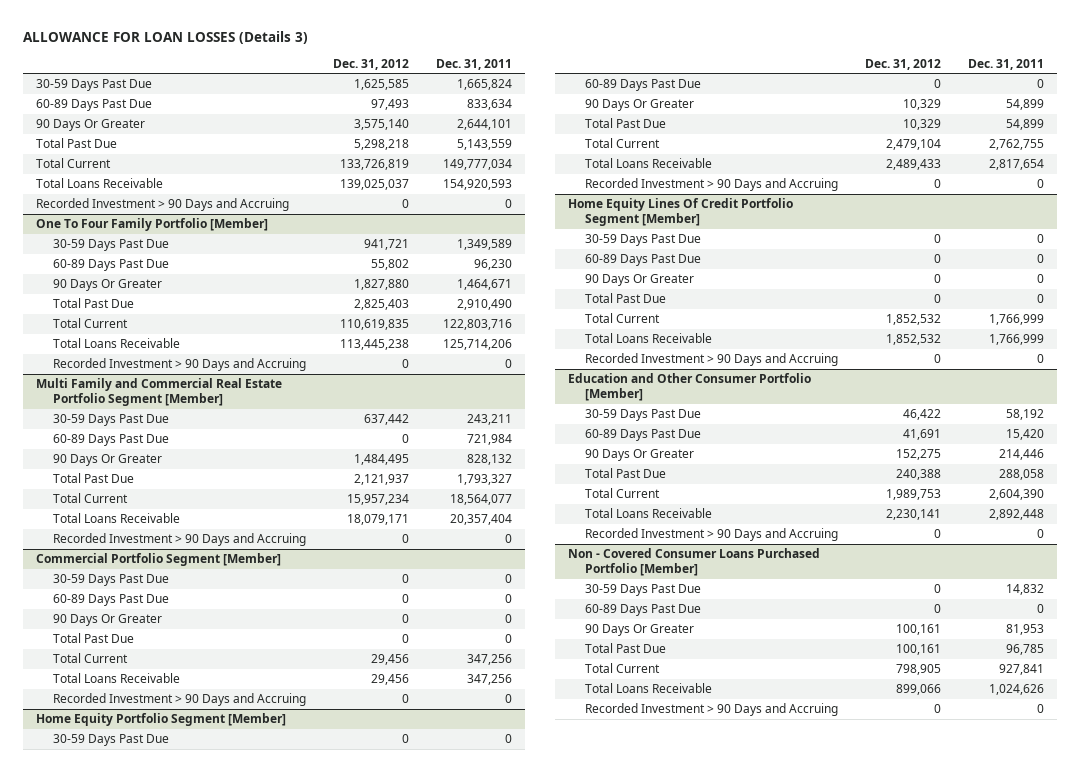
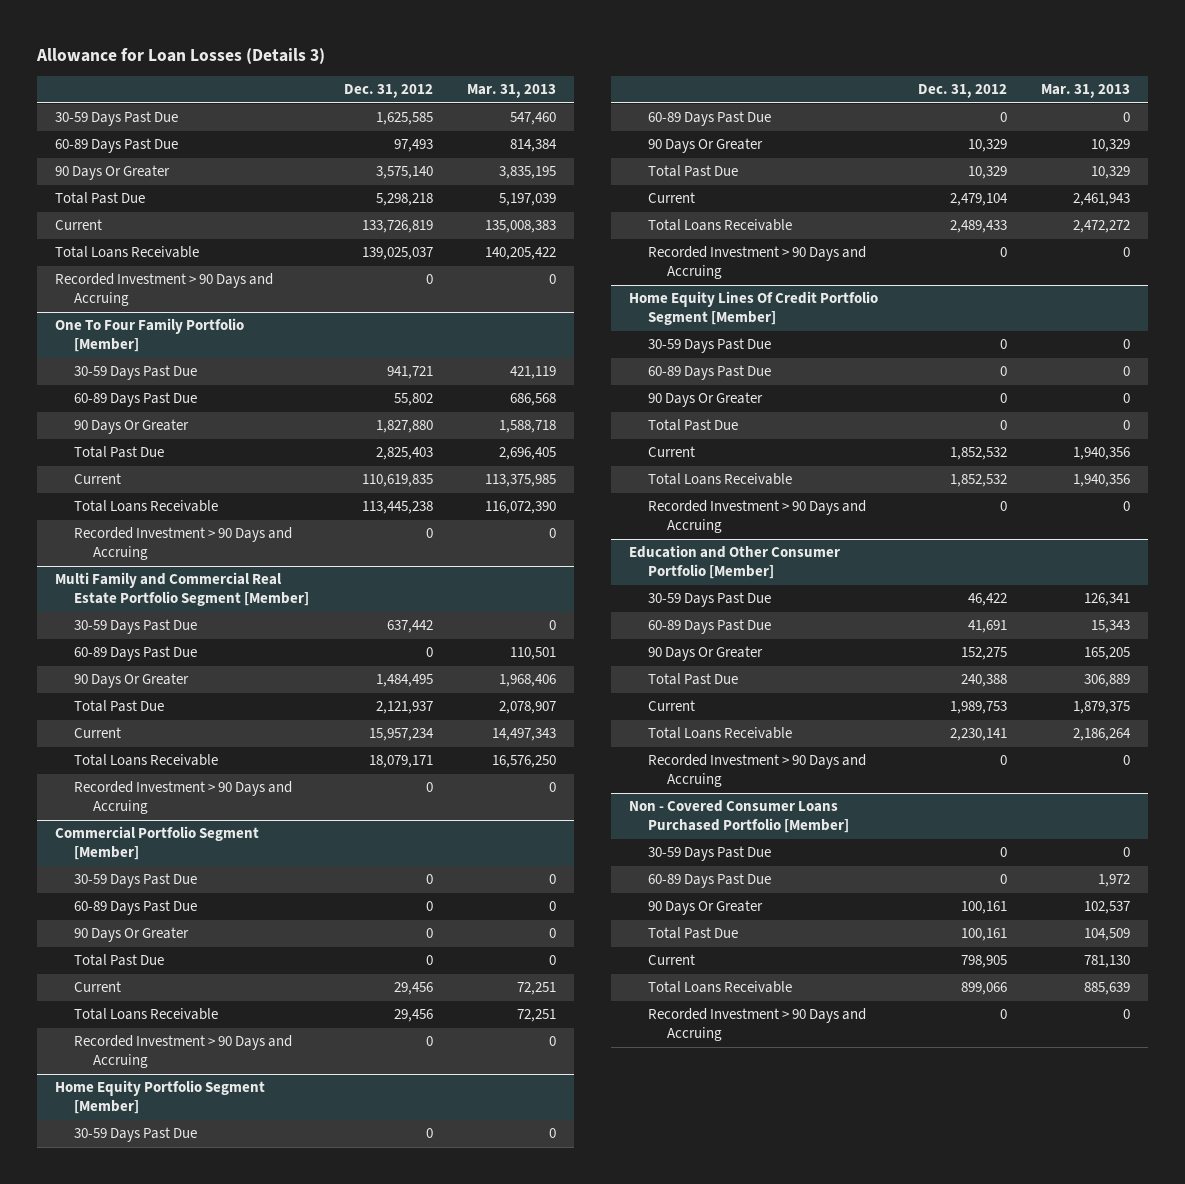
- ALLOWANCE FOR LOAN LOSSES (Details 3)
+ Allowance for Loan Losses (Details 3)
- | Dec. 31, 2012 | Dec. 31, 2011
+ | Dec. 31, 2012 | Mar. 31, 2013
- Total Current | 133,726,819 | 149,777,034
+ Current | 133,726,819 | 135,008,383
@ One To Four Family Portfolio [Member]
- Total Current | 110,619,835 | 122,803,716
+ Current | 110,619,835 | 113,375,985
@ Multi Family and Commercial Real Estate Portfolio Segment [Member]
- Total Current | 15,957,234 | 18,564,077
+ Current | 15,957,234 | 14,497,343
@ Commercial Portfolio Segment [Member]
- Total Current | 29,456 | 347,256
+ Current | 29,456 | 72,251
@ Home Equity Portfolio Segment [Member]
- Total Current | 2,479,104 | 2,762,755
+ Current | 2,479,104 | 2,461,943
@ Home Equity Lines Of Credit Portfolio Segment [Member]
- Total Current | 1,852,532 | 1,766,999
+ Current | 1,852,532 | 1,940,356
@ Education and Other Consumer Portfolio [Member]
- Total Current | 1,989,753 | 2,604,390
+ Current | 1,989,753 | 1,879,375
@ Non - Covered Consumer Loans Purchased Portfolio [Member]
- Total Current | 798,905 | 927,841
+ Current | 798,905 | 781,130

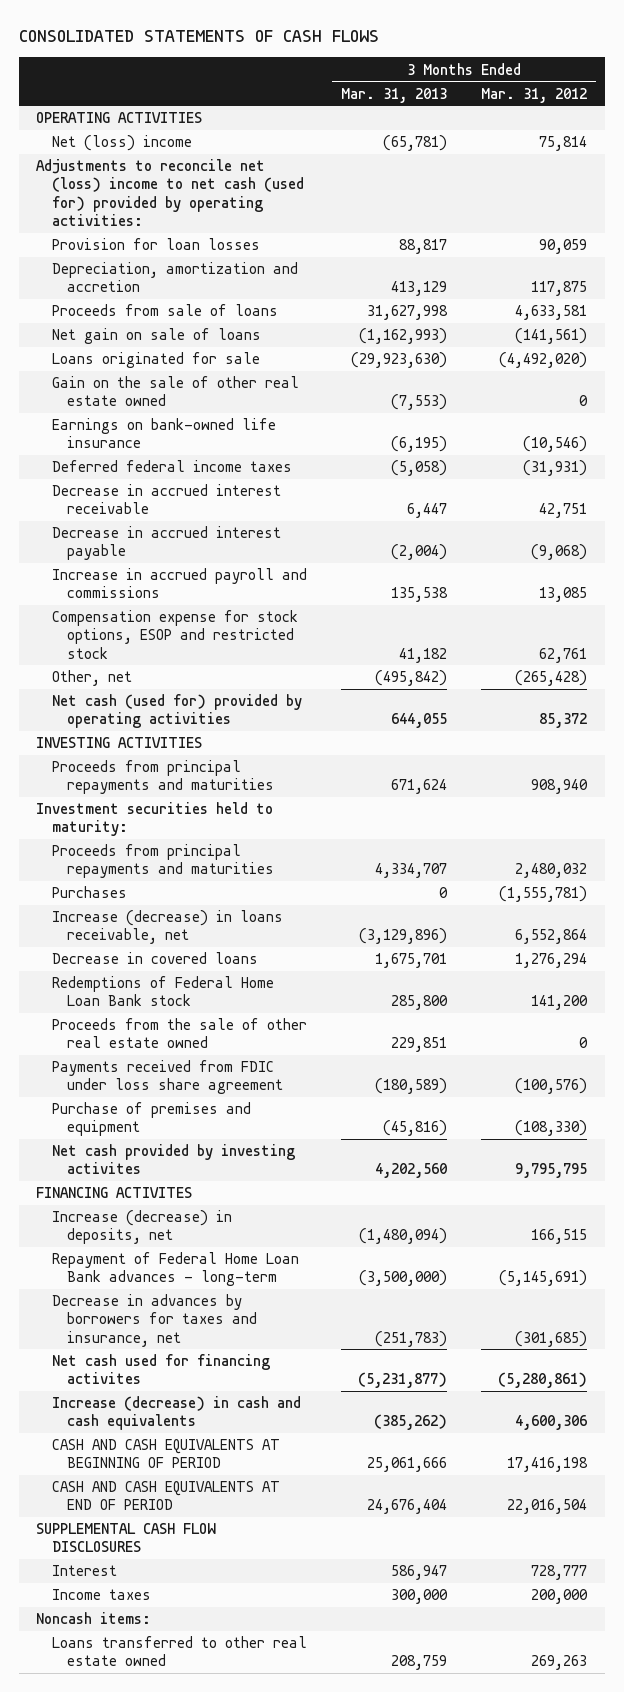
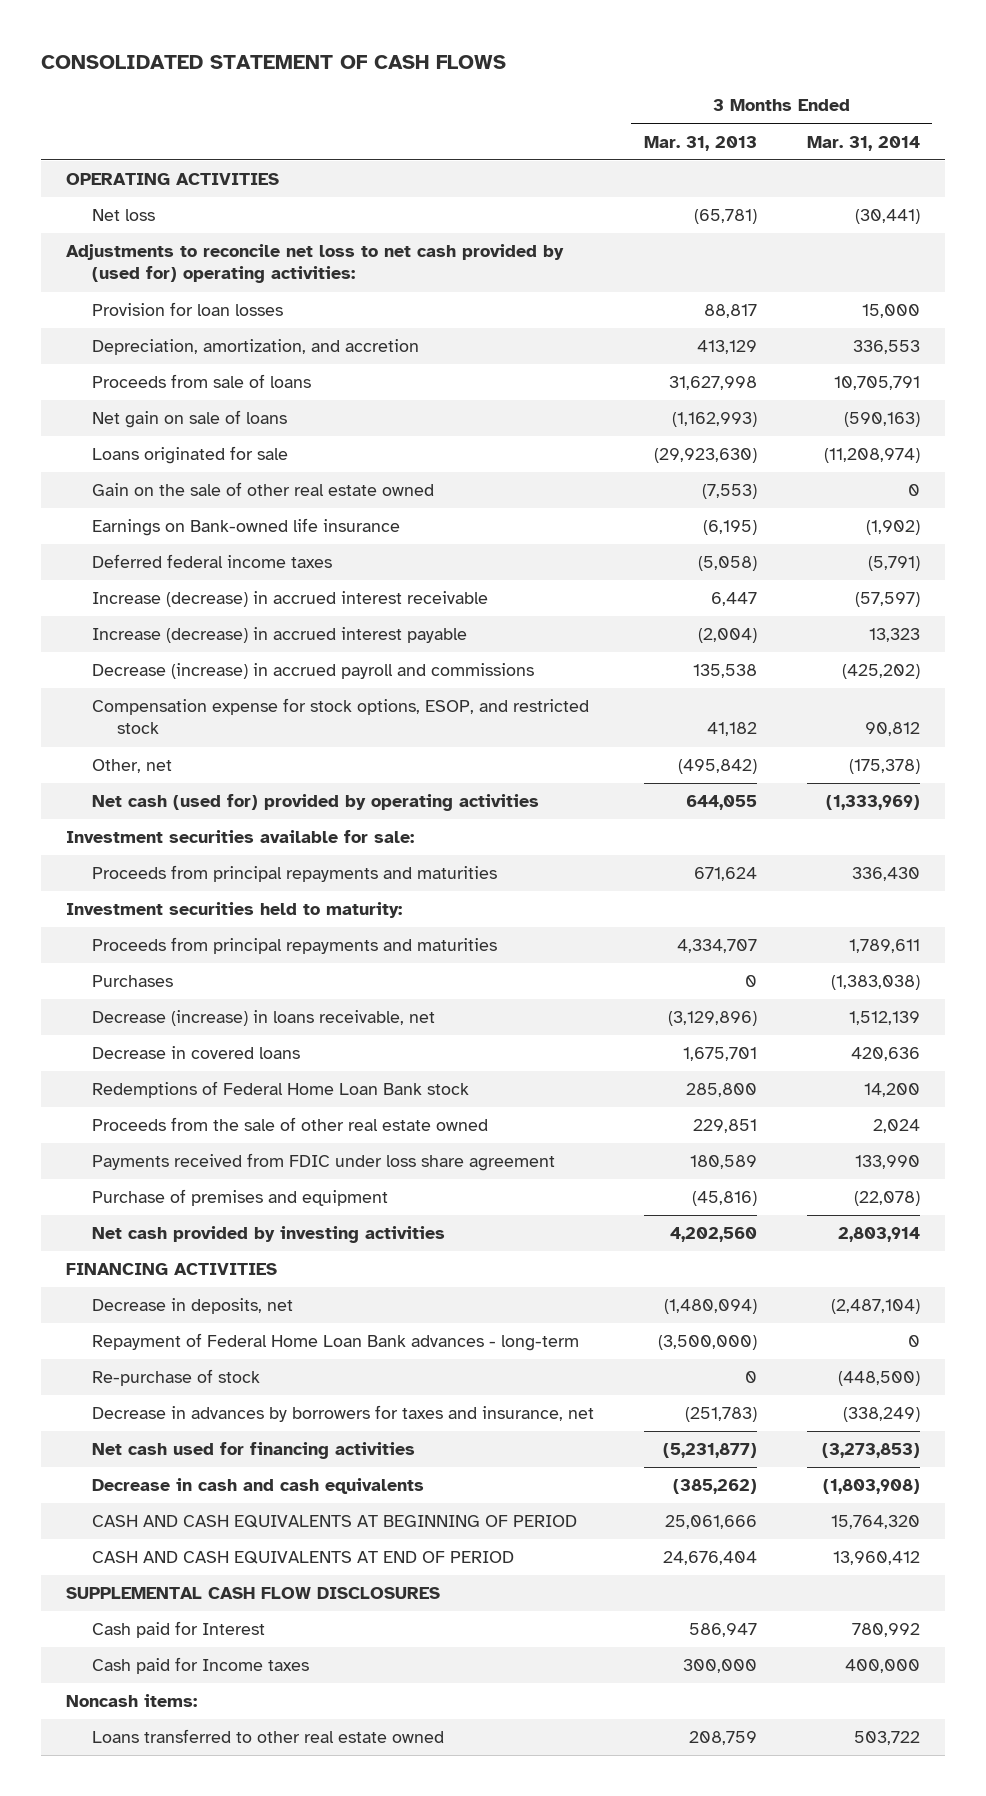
- CONSOLIDATED STATEMENTS OF CASH FLOWS
+ CONSOLIDATED STATEMENT OF CASH FLOWS
- | 3 Months Ended Mar. 31, 2013 | 3 Months Ended Mar. 31, 2012
+ | 3 Months Ended Mar. 31, 2013 | 3 Months Ended Mar. 31, 2014
- Net (loss) income | (65,781) | 75,814
- Adjustments to reconcile net (loss) income to net cash (used for) provided by operating activities:
+ Net loss | (65,781) | (30,441)
+ Adjustments to reconcile net loss to net cash provided by (used for) operating activities:
- Depreciation, amortization and accretion | 413,129 | 117,875
+ Depreciation, amortization, and accretion | 413,129 | 336,553
- Earnings on bank-owned life insurance | (6,195) | (10,546)
+ Earnings on Bank-owned life insurance | (6,195) | (1,902)
- Decrease in accrued interest receivable | 6,447 | 42,751
- Decrease in accrued interest payable | (2,004) | (9,068)
- Increase in accrued payroll and commissions | 135,538 | 13,085
- Compensation expense for stock options, ESOP and restricted stock | 41,182 | 62,761
+ Increase (decrease) in accrued interest receivable | 6,447 | (57,597)
+ Increase (decrease) in accrued interest payable | (2,004) | 13,323
+ Decrease (increase) in accrued payroll and commissions | 135,538 | (425,202)
+ Compensation expense for stock options, ESOP, and restricted stock | 41,182 | 90,812
- INVESTING ACTIVITIES
+ Investment securities available for sale:
- Increase (decrease) in loans receivable, net | (3,129,896) | 6,552,864
+ Decrease (increase) in loans receivable, net | (3,129,896) | 1,512,139
- Payments received from FDIC under loss share agreement | (180,589) | (100,576)
+ Payments received from FDIC under loss share agreement | 180,589 | 133,990
- Net cash provided by investing activites | 4,202,560 | 9,795,795
- FINANCING ACTIVITES
- Increase (decrease) in deposits, net | (1,480,094) | 166,515
+ Net cash provided by investing activities | 4,202,560 | 2,803,914
+ FINANCING ACTIVITIES
+ Decrease in deposits, net | (1,480,094) | (2,487,104)
+ Re-purchase of stock | 0 | (448,500)
- Net cash used for financing activites | (5,231,877) | (5,280,861)
- Increase (decrease) in cash and cash equivalents | (385,262) | 4,600,306
+ Net cash used for financing activities | (5,231,877) | (3,273,853)
+ Decrease in cash and cash equivalents | (385,262) | (1,803,908)
- Interest | 586,947 | 728,777
- Income taxes | 300,000 | 200,000
+ Cash paid for Interest | 586,947 | 780,992
+ Cash paid for Income taxes | 300,000 | 400,000

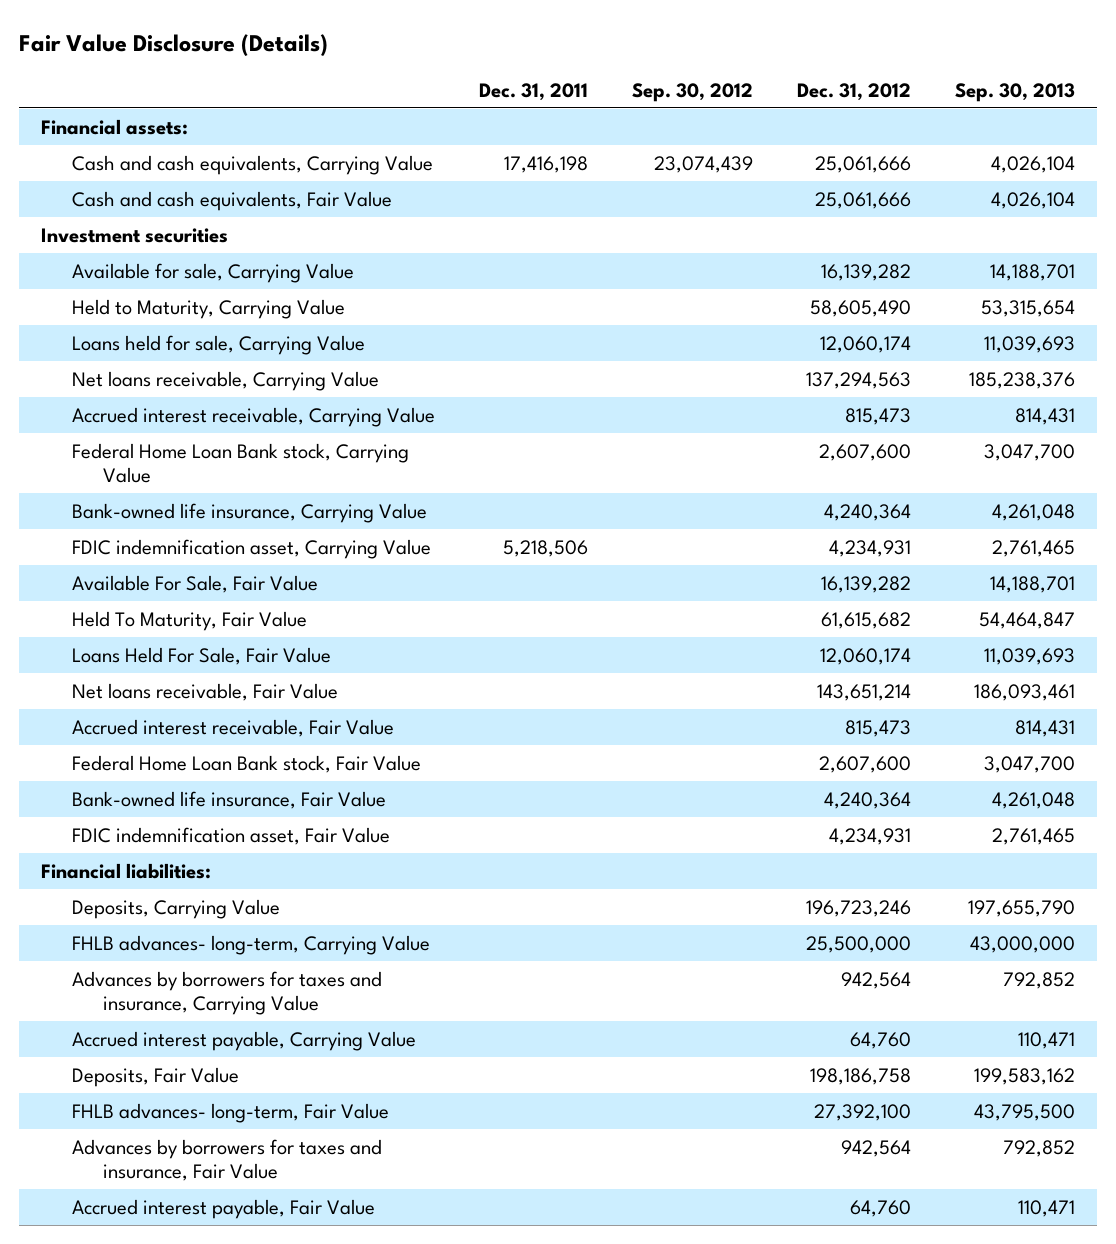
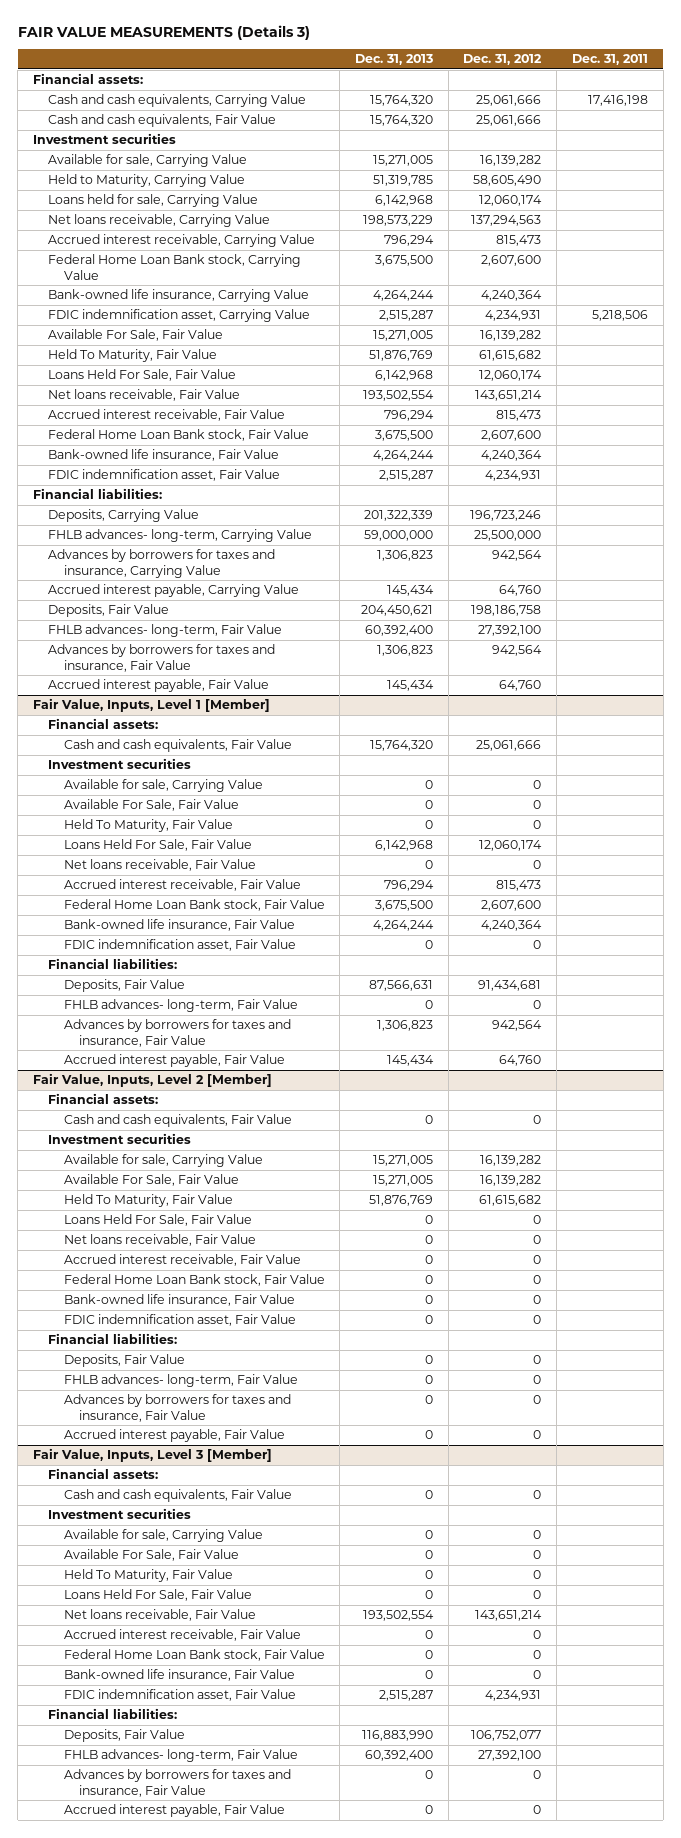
- Fair Value Disclosure (Details)
+ FAIR VALUE MEASUREMENTS (Details 3)
- | Dec. 31, 2011 | Sep. 30, 2012 | Dec. 31, 2012 | Sep. 30, 2013
+ | Dec. 31, 2013 | Dec. 31, 2012 | Dec. 31, 2011
+ Fair Value, Inputs, Level 1 [Member]
+ Financial assets:
+ Cash and cash equivalents, Fair Value | 15,764,320 | 25,061,666 |
+ Investment securities
+ Available for sale, Carrying Value | 0 | 0 |
+ Available For Sale, Fair Value | 0 | 0 |
+ Held To Maturity, Fair Value | 0 | 0 |
+ Loans Held For Sale, Fair Value | 6,142,968 | 12,060,174 |
+ Net loans receivable, Fair Value | 0 | 0 |
+ Accrued interest receivable, Fair Value | 796,294 | 815,473 |
+ Federal Home Loan Bank stock, Fair Value | 3,675,500 | 2,607,600 |
+ Bank-owned life insurance, Fair Value | 4,264,244 | 4,240,364 |
+ FDIC indemnification asset, Fair Value | 0 | 0 |
+ Financial liabilities:
+ Deposits, Fair Value | 87,566,631 | 91,434,681 |
+ FHLB advances- long-term, Fair Value | 0 | 0 |
+ Advances by borrowers for taxes and insurance, Fair Value | 1,306,823 | 942,564 |
+ Accrued interest payable, Fair Value | 145,434 | 64,760 |
+ Fair Value, Inputs, Level 2 [Member]
+ Financial assets:
+ Cash and cash equivalents, Fair Value | 0 | 0 |
+ Investment securities
+ Available for sale, Carrying Value | 15,271,005 | 16,139,282 |
+ Available For Sale, Fair Value | 15,271,005 | 16,139,282 |
+ Held To Maturity, Fair Value | 51,876,769 | 61,615,682 |
+ Loans Held For Sale, Fair Value | 0 | 0 |
+ Net loans receivable, Fair Value | 0 | 0 |
+ Accrued interest receivable, Fair Value | 0 | 0 |
+ Federal Home Loan Bank stock, Fair Value | 0 | 0 |
+ Bank-owned life insurance, Fair Value | 0 | 0 |
+ FDIC indemnification asset, Fair Value | 0 | 0 |
+ Financial liabilities:
+ Deposits, Fair Value | 0 | 0 |
+ FHLB advances- long-term, Fair Value | 0 | 0 |
+ Advances by borrowers for taxes and insurance, Fair Value | 0 | 0 |
+ Accrued interest payable, Fair Value | 0 | 0 |
+ Fair Value, Inputs, Level 3 [Member]
+ Financial assets:
+ Cash and cash equivalents, Fair Value | 0 | 0 |
+ Investment securities
+ Available for sale, Carrying Value | 0 | 0 |
+ Available For Sale, Fair Value | 0 | 0 |
+ Held To Maturity, Fair Value | 0 | 0 |
+ Loans Held For Sale, Fair Value | 0 | 0 |
+ Net loans receivable, Fair Value | 193,502,554 | 143,651,214 |
+ Accrued interest receivable, Fair Value | 0 | 0 |
+ Federal Home Loan Bank stock, Fair Value | 0 | 0 |
+ Bank-owned life insurance, Fair Value | 0 | 0 |
+ FDIC indemnification asset, Fair Value | 2,515,287 | 4,234,931 |
+ Financial liabilities:
+ Deposits, Fair Value | 116,883,990 | 106,752,077 |
+ FHLB advances- long-term, Fair Value | 60,392,400 | 27,392,100 |
+ Advances by borrowers for taxes and insurance, Fair Value | 0 | 0 |
+ Accrued interest payable, Fair Value | 0 | 0 |

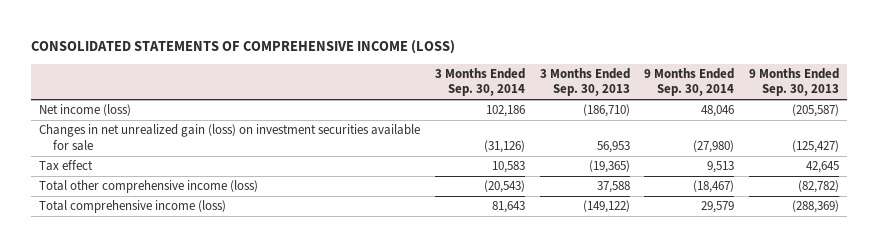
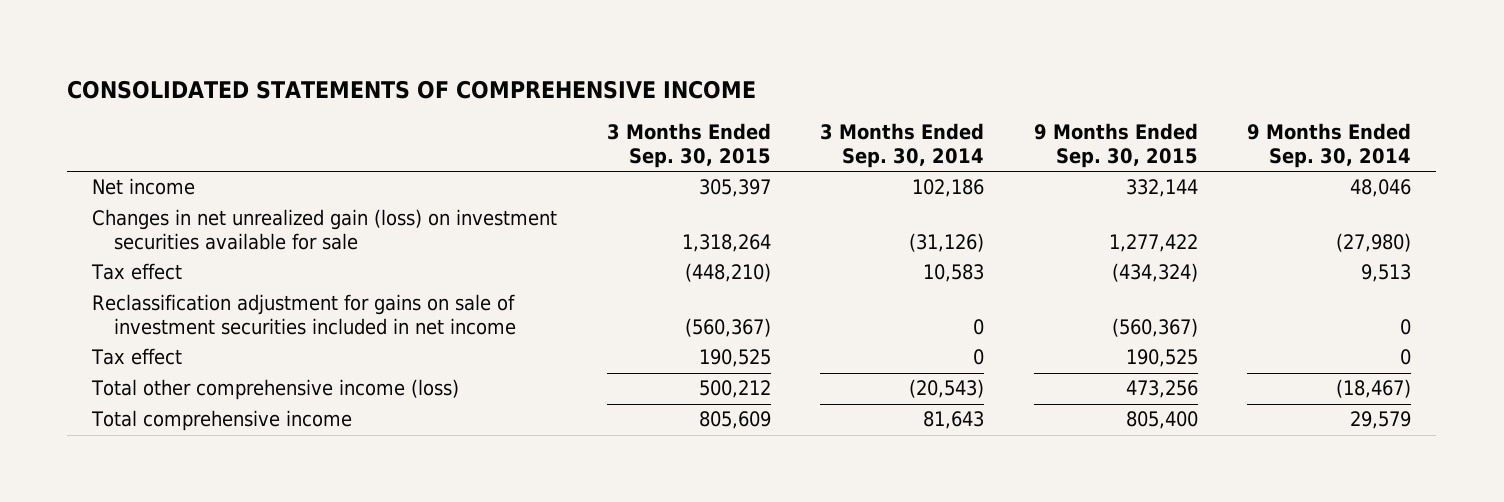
- CONSOLIDATED STATEMENTS OF COMPREHENSIVE INCOME (LOSS)
+ CONSOLIDATED STATEMENTS OF COMPREHENSIVE INCOME
- | 3 Months Ended Sep. 30, 2014 | 3 Months Ended Sep. 30, 2013 | 9 Months Ended Sep. 30, 2014 | 9 Months Ended Sep. 30, 2013
+ | 3 Months Ended Sep. 30, 2015 | 3 Months Ended Sep. 30, 2014 | 9 Months Ended Sep. 30, 2015 | 9 Months Ended Sep. 30, 2014
- Net income (loss) | 102,186 | (186,710) | 48,046 | (205,587)
+ Net income | 305,397 | 102,186 | 332,144 | 48,046
+ Reclassification adjustment for gains on sale of investment securities included in net income | (560,367) | 0 | (560,367) | 0
+ Tax effect | 190,525 | 0 | 190,525 | 0
- Total comprehensive income (loss) | 81,643 | (149,122) | 29,579 | (288,369)
+ Total comprehensive income | 805,609 | 81,643 | 805,400 | 29,579

